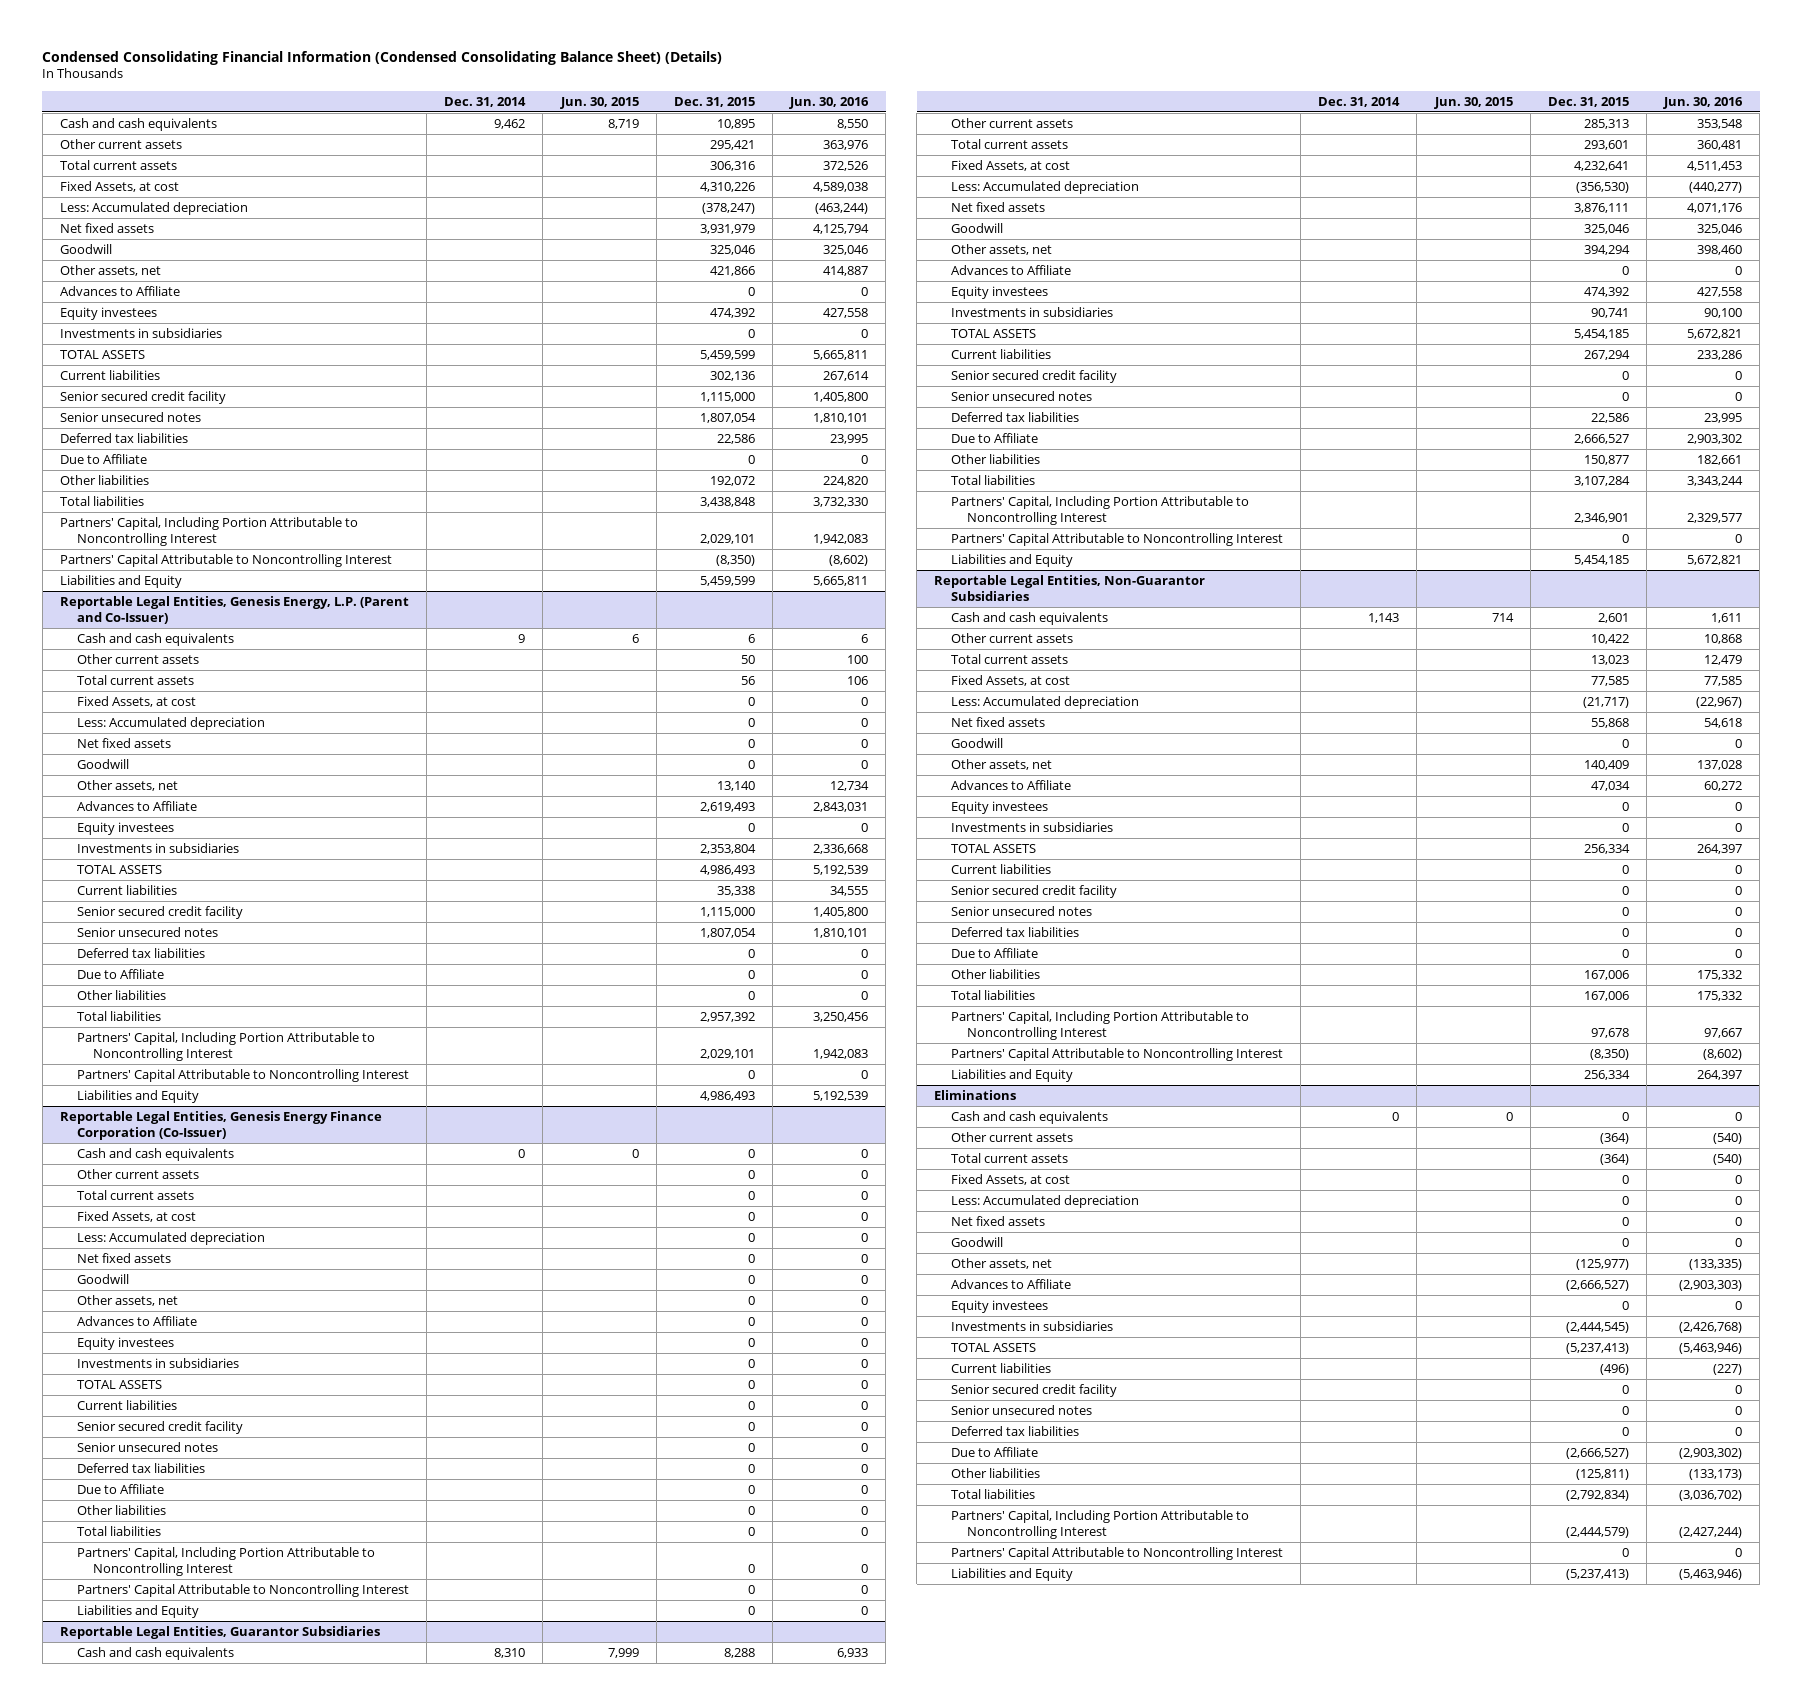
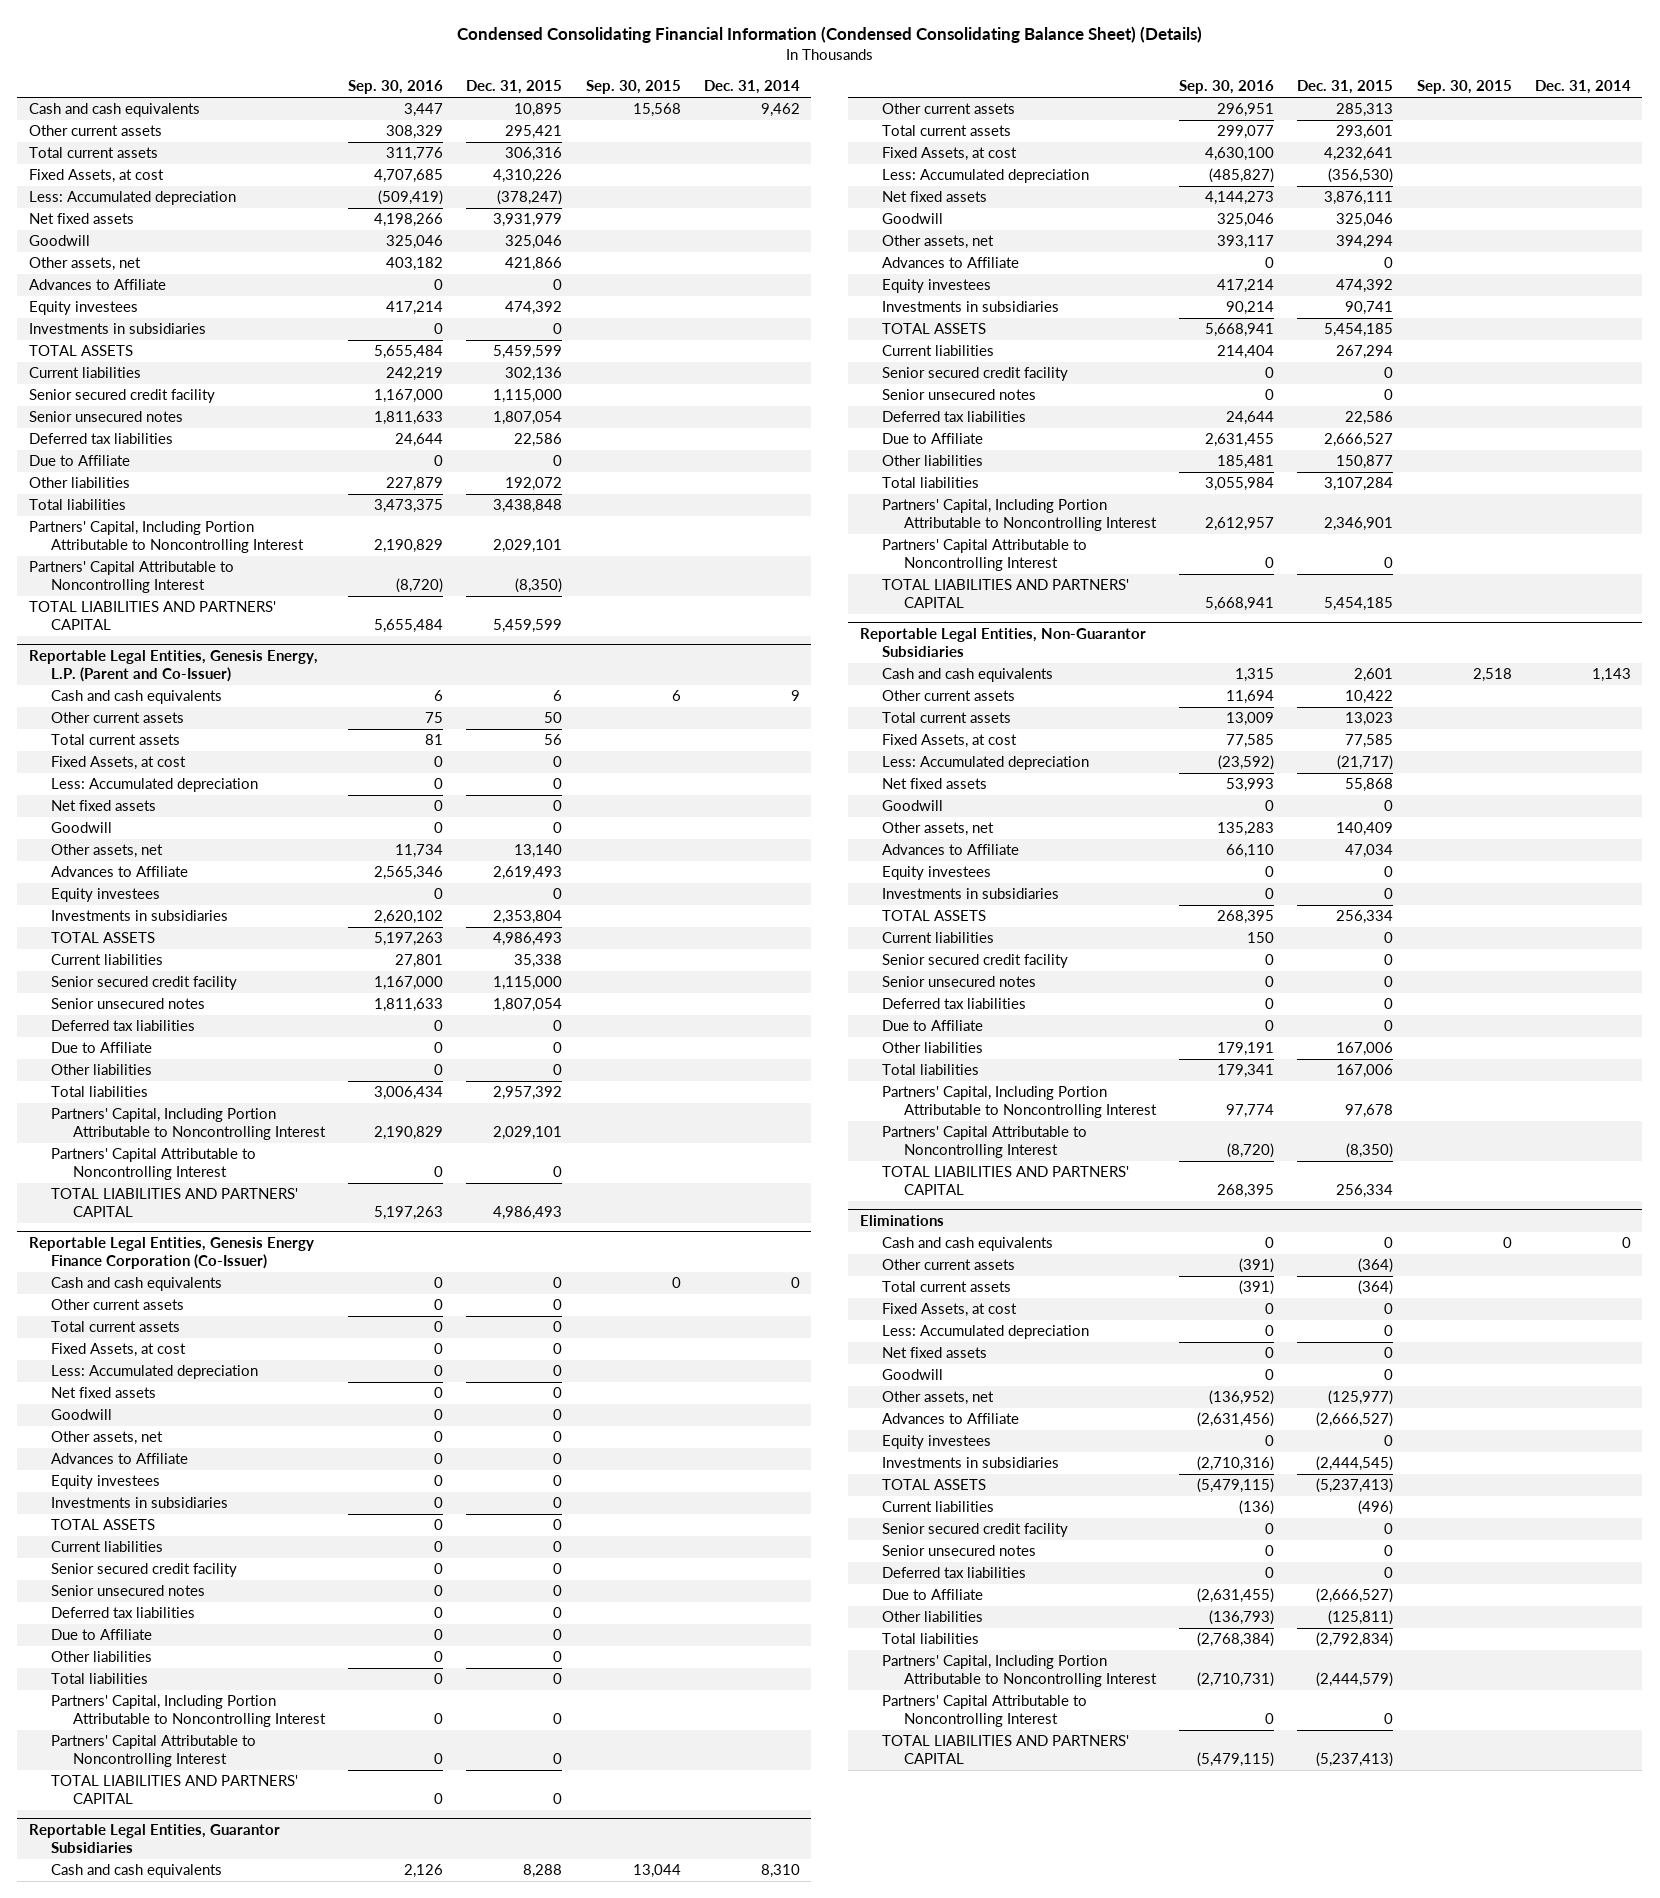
- | Dec. 31, 2014 | Jun. 30, 2015 | Dec. 31, 2015 | Jun. 30, 2016
+ | Sep. 30, 2016 | Dec. 31, 2015 | Sep. 30, 2015 | Dec. 31, 2014
- Liabilities and Equity | | | 5,459,599 | 5,665,811
+ TOTAL LIABILITIES AND PARTNERS' CAPITAL | 5,655,484 | 5,459,599 | |
@ Reportable Legal Entities, Genesis Energy, L.P. (Parent and Co-Issuer)
- Liabilities and Equity | | | 4,986,493 | 5,192,539
+ TOTAL LIABILITIES AND PARTNERS' CAPITAL | 5,197,263 | 4,986,493 | |
@ Reportable Legal Entities, Genesis Energy Finance Corporation (Co-Issuer)
- Liabilities and Equity | | | 0 | 0
+ TOTAL LIABILITIES AND PARTNERS' CAPITAL | 0 | 0 | |
@ Reportable Legal Entities, Guarantor Subsidiaries
- Liabilities and Equity | | | 5,454,185 | 5,672,821
+ TOTAL LIABILITIES AND PARTNERS' CAPITAL | 5,668,941 | 5,454,185 | |
@ Reportable Legal Entities, Non-Guarantor Subsidiaries
- Liabilities and Equity | | | 256,334 | 264,397
+ TOTAL LIABILITIES AND PARTNERS' CAPITAL | 268,395 | 256,334 | |
@ Eliminations
- Liabilities and Equity | | | (5,237,413) | (5,463,946)
+ TOTAL LIABILITIES AND PARTNERS' CAPITAL | (5,479,115) | (5,237,413) | |

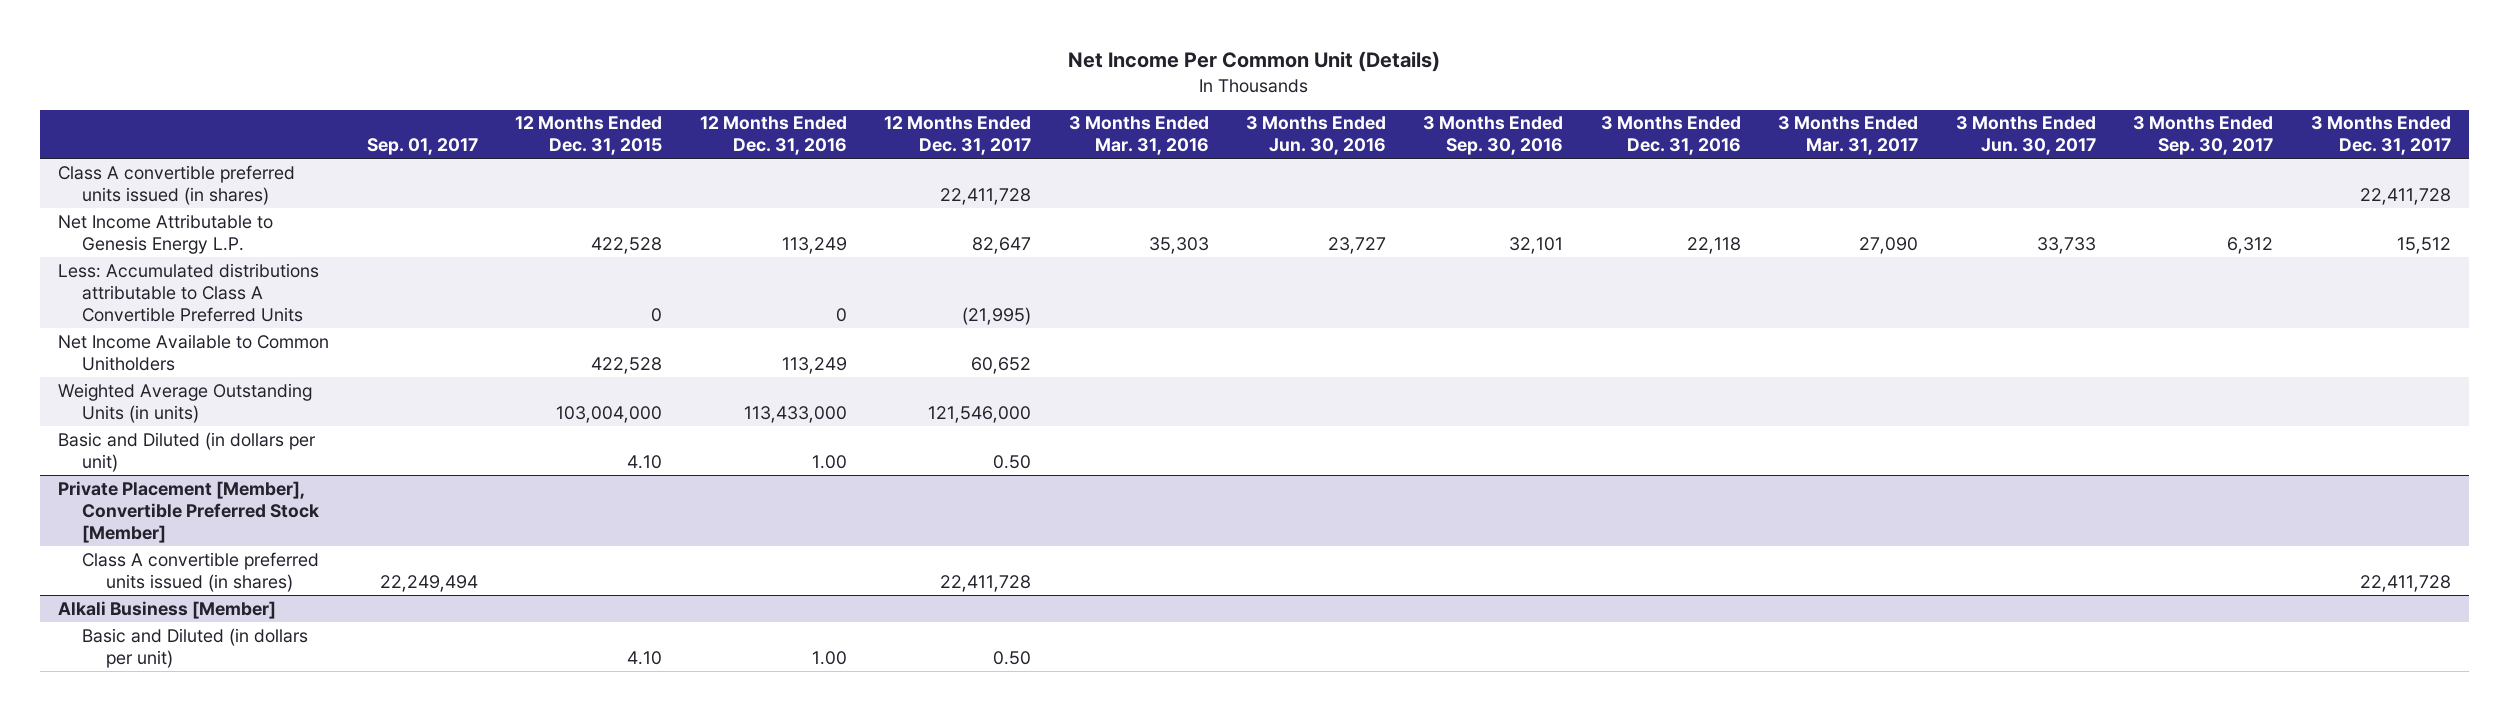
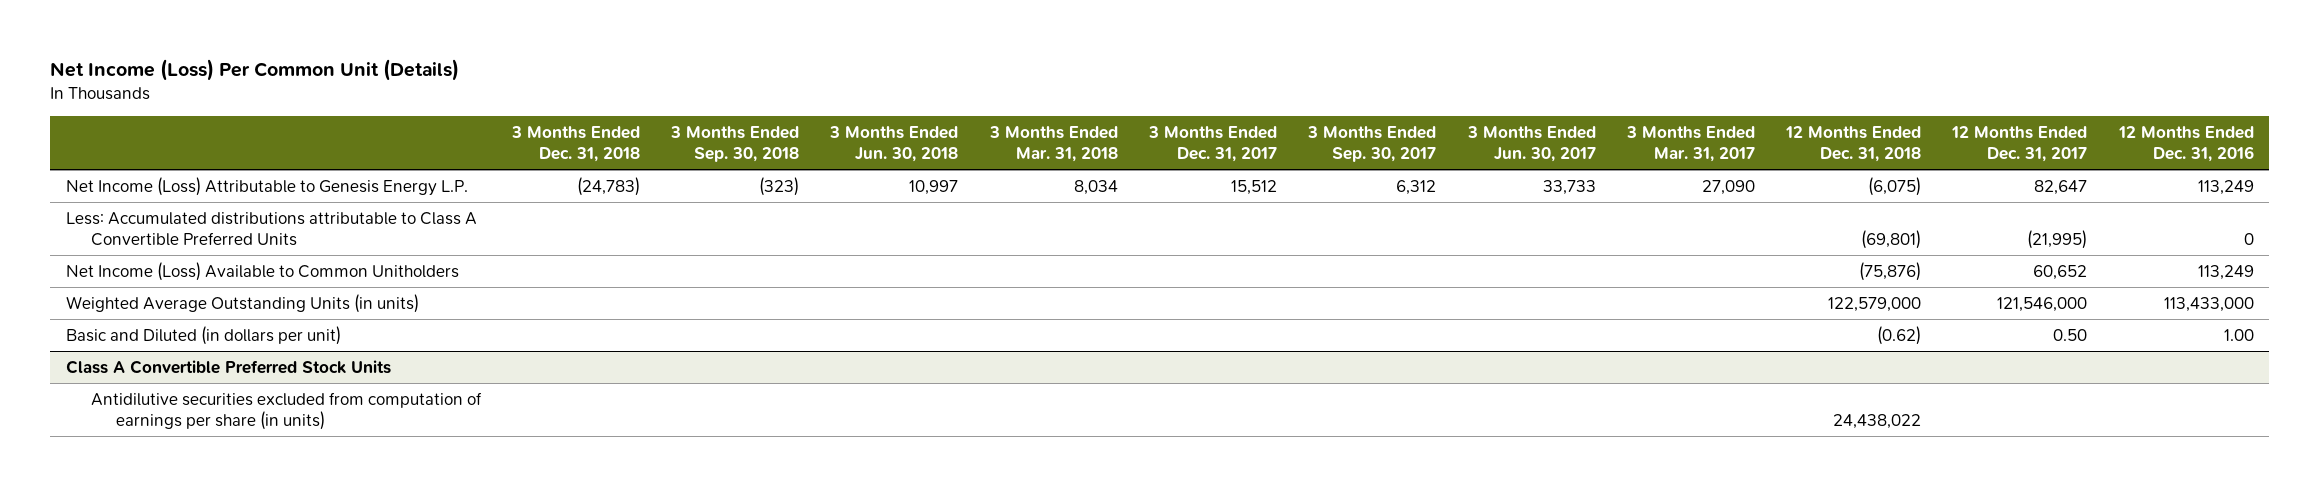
- Net Income Per Common Unit (Details)
+ Net Income (Loss) Per Common Unit (Details)
- | Sep. 01, 2017 | 12 Months Ended Dec. 31, 2015 | 12 Months Ended Dec. 31, 2016 | 12 Months Ended Dec. 31, 2017 | 3 Months Ended Mar. 31, 2016 | 3 Months Ended Jun. 30, 2016 | 3 Months Ended Sep. 30, 2016 | 3 Months Ended Dec. 31, 2016 | 3 Months Ended Mar. 31, 2017 | 3 Months Ended Jun. 30, 2017 | 3 Months Ended Sep. 30, 2017 | 3 Months Ended Dec. 31, 2017
+ | 3 Months Ended Dec. 31, 2018 | 3 Months Ended Sep. 30, 2018 | 3 Months Ended Jun. 30, 2018 | 3 Months Ended Mar. 31, 2018 | 3 Months Ended Dec. 31, 2017 | 3 Months Ended Sep. 30, 2017 | 3 Months Ended Jun. 30, 2017 | 3 Months Ended Mar. 31, 2017 | 12 Months Ended Dec. 31, 2018 | 12 Months Ended Dec. 31, 2017 | 12 Months Ended Dec. 31, 2016
- Class A convertible preferred units issued (in shares) | | | | 22,411,728 | | | | | | | | 22,411,728
- Net Income Attributable to Genesis Energy L.P. | | 422,528 | 113,249 | 82,647 | 35,303 | 23,727 | 32,101 | 22,118 | 27,090 | 33,733 | 6,312 | 15,512
+ Net Income (Loss) Attributable to Genesis Energy L.P. | (24,783) | (323) | 10,997 | 8,034 | 15,512 | 6,312 | 33,733 | 27,090 | (6,075) | 82,647 | 113,249
- Net Income Available to Common Unitholders | | 422,528 | 113,249 | 60,652 | | | | | | | |
+ Net Income (Loss) Available to Common Unitholders | | | | | | | | | (75,876) | 60,652 | 113,249
- Private Placement [Member], Convertible Preferred Stock [Member]
- Class A convertible preferred units issued (in shares) | 22,249,494 | | | 22,411,728 | | | | | | | | 22,411,728
- Alkali Business [Member]
- Basic and Diluted (in dollars per unit) | | 4.10 | 1.00 | 0.50 | | | | | | | |
+ Class A Convertible Preferred Stock Units
+ Antidilutive securities excluded from computation of earnings per share (in units) | | | | | | | | | 24,438,022 | |

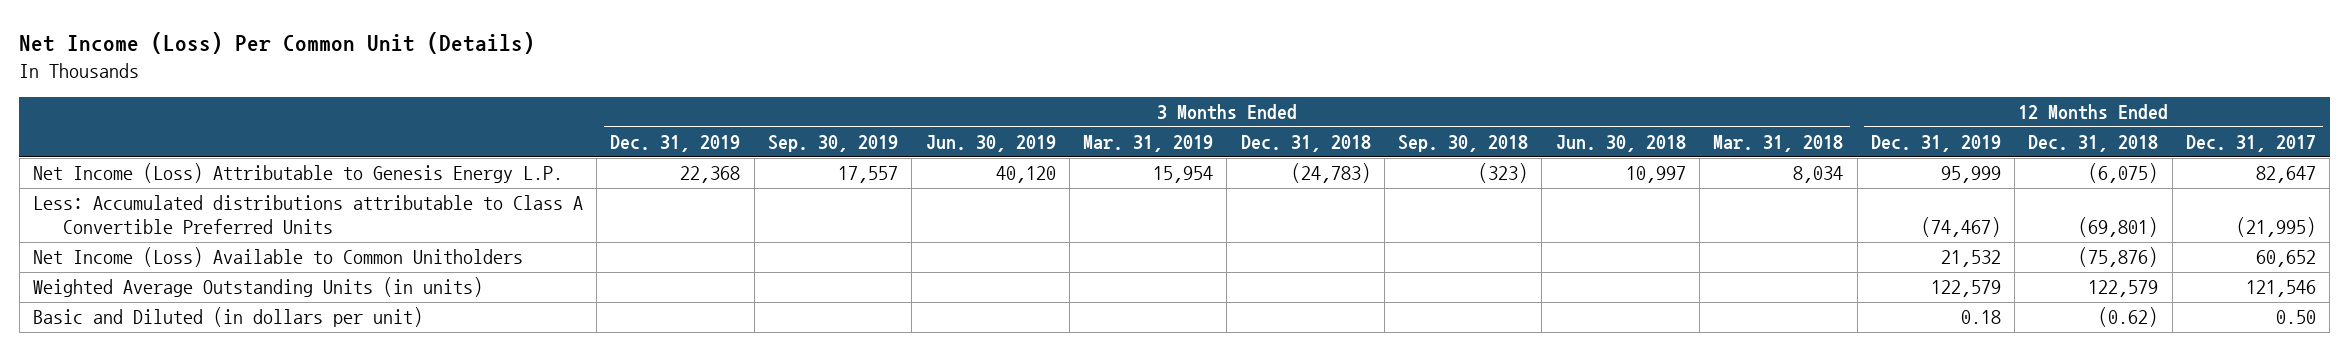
- | 3 Months Ended Dec. 31, 2018 | 3 Months Ended Sep. 30, 2018 | 3 Months Ended Jun. 30, 2018 | 3 Months Ended Mar. 31, 2018 | 3 Months Ended Dec. 31, 2017 | 3 Months Ended Sep. 30, 2017 | 3 Months Ended Jun. 30, 2017 | 3 Months Ended Mar. 31, 2017 | 12 Months Ended Dec. 31, 2018 | 12 Months Ended Dec. 31, 2017 | 12 Months Ended Dec. 31, 2016
+ | 3 Months Ended Dec. 31, 2019 | 3 Months Ended Sep. 30, 2019 | 3 Months Ended Jun. 30, 2019 | 3 Months Ended Mar. 31, 2019 | 3 Months Ended Dec. 31, 2018 | 3 Months Ended Sep. 30, 2018 | 3 Months Ended Jun. 30, 2018 | 3 Months Ended Mar. 31, 2018 | 12 Months Ended Dec. 31, 2019 | 12 Months Ended Dec. 31, 2018 | 12 Months Ended Dec. 31, 2017
- Weighted Average Outstanding Units (in units) | | | | | | | | | 122,579,000 | 121,546,000 | 113,433,000
+ Weighted Average Outstanding Units (in units) | | | | | | | | | 122,579 | 122,579 | 121,546
- Class A Convertible Preferred Stock Units
- Antidilutive securities excluded from computation of earnings per share (in units) | | | | | | | | | 24,438,022 | |

